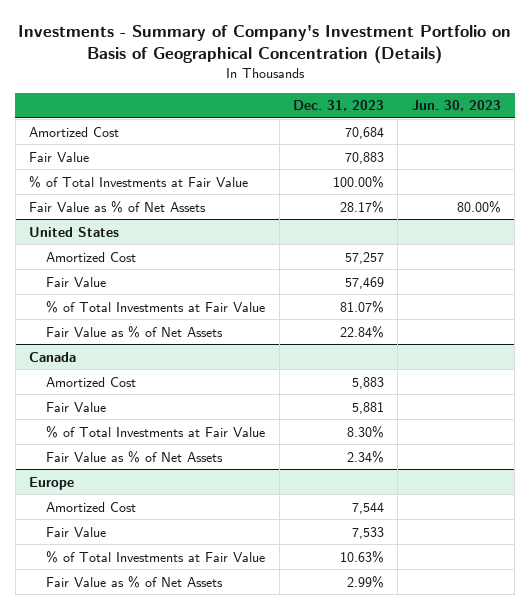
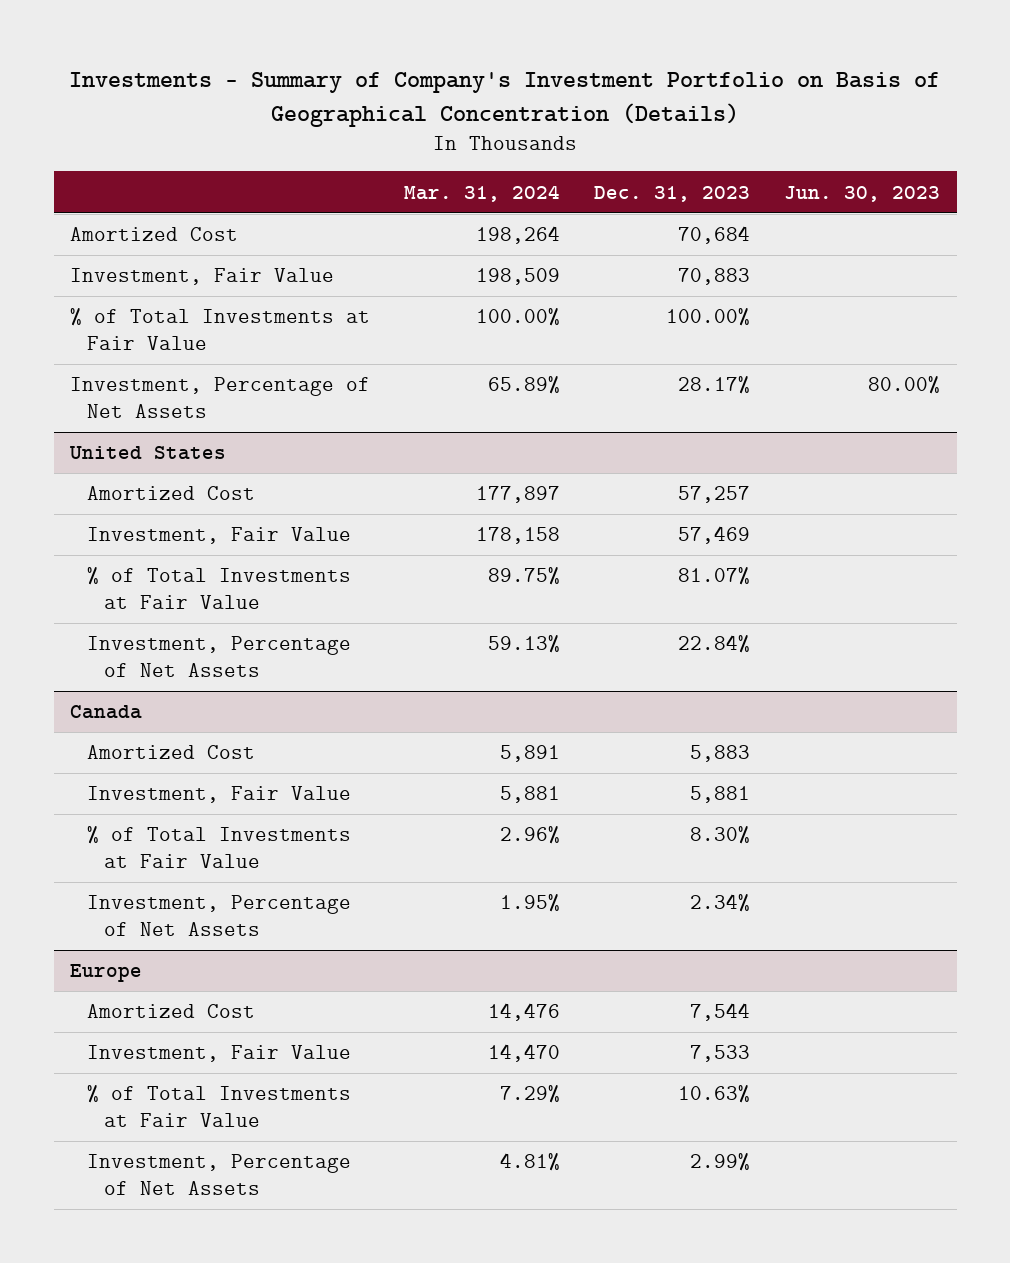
- | Dec. 31, 2023 | Jun. 30, 2023
+ | Mar. 31, 2024 | Dec. 31, 2023 | Jun. 30, 2023
- Fair Value | 70,883 |
+ Investment, Fair Value | 198,509 | 70,883 |
- Fair Value as % of Net Assets | 28.17% | 80.00%
+ Investment, Percentage of Net Assets | 65.89% | 28.17% | 80.00%
@ United States
- Fair Value | 57,469 |
+ Investment, Fair Value | 178,158 | 57,469 |
- Fair Value as % of Net Assets | 22.84% |
+ Investment, Percentage of Net Assets | 59.13% | 22.84% |
@ Canada
- Fair Value | 5,881 |
+ Investment, Fair Value | 5,881 | 5,881 |
- Fair Value as % of Net Assets | 2.34% |
+ Investment, Percentage of Net Assets | 1.95% | 2.34% |
@ Europe
- Fair Value | 7,533 |
+ Investment, Fair Value | 14,470 | 7,533 |
- Fair Value as % of Net Assets | 2.99% |
+ Investment, Percentage of Net Assets | 4.81% | 2.99% |

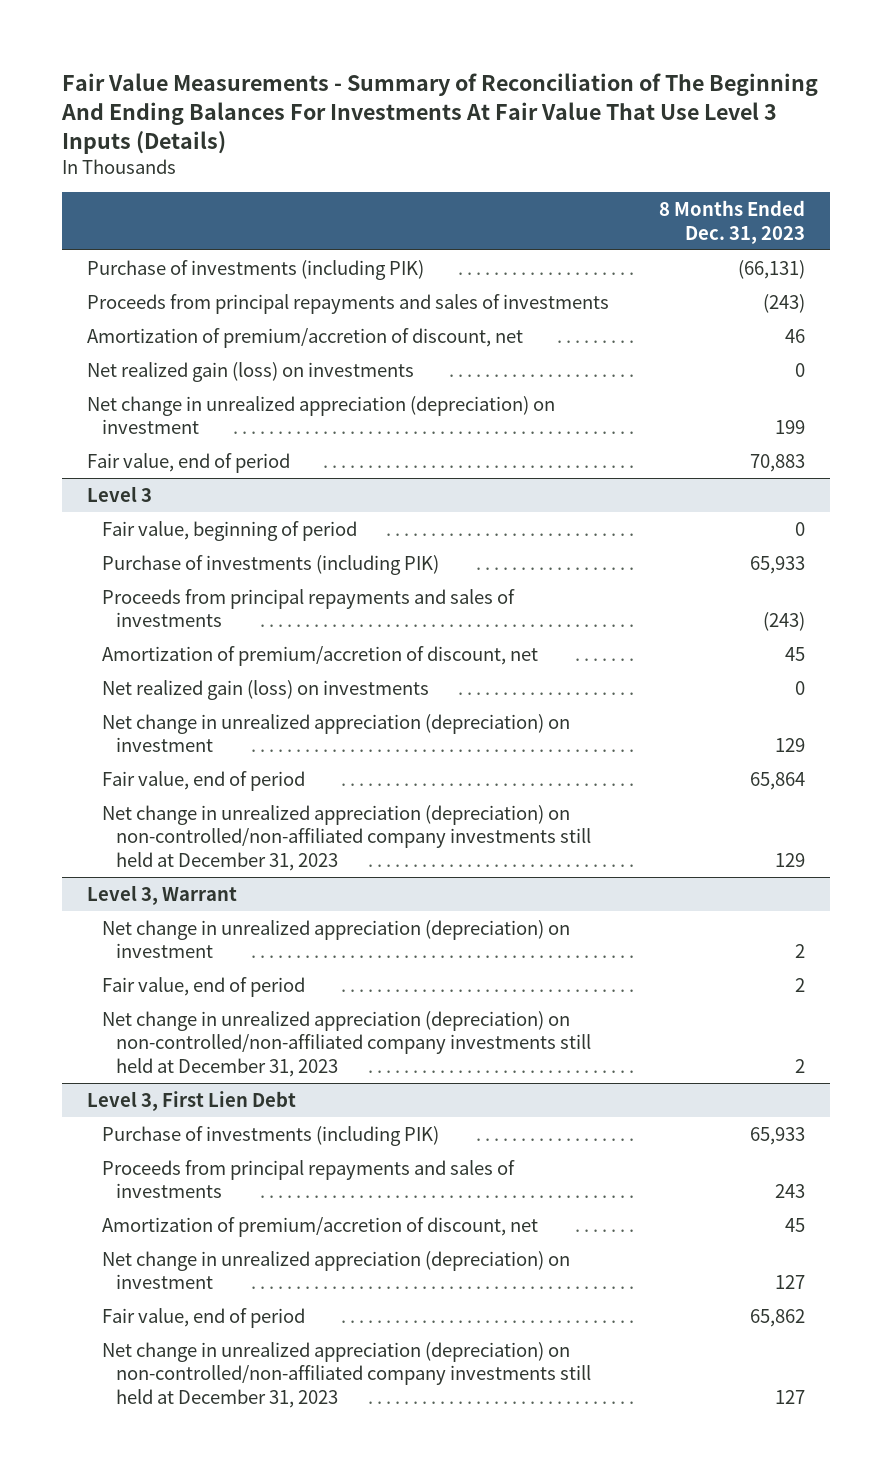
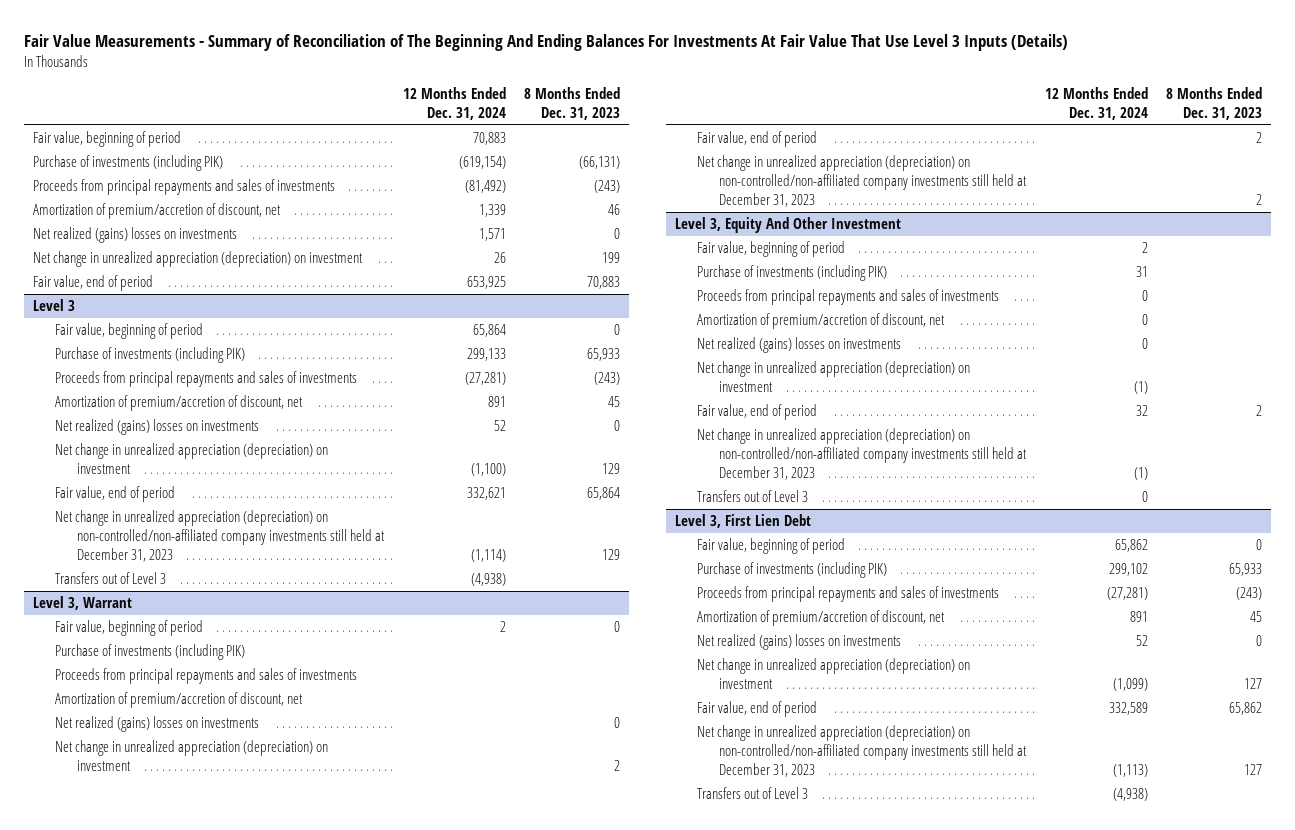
- | 8 Months Ended Dec. 31, 2023
+ | 12 Months Ended Dec. 31, 2024 | 8 Months Ended Dec. 31, 2023
+ Fair value, beginning of period | 70,883 |
- Net realized gain (loss) on investments | 0
+ Net realized (gains) losses on investments | 1,571 | 0
@ Level 3
- Net realized gain (loss) on investments | 0
+ Net realized (gains) losses on investments | 52 | 0
+ Transfers out of Level 3 | (4,938) |
@ Level 3, Warrant
+ Fair value, beginning of period | 2 | 0
+ Purchase of investments (including PIK)
+ Proceeds from principal repayments and sales of investments
+ Amortization of premium/accretion of discount, net
+ Net realized (gains) losses on investments | | 0
+ Level 3, Equity And Other Investment
+ Fair value, beginning of period | 2 |
+ Purchase of investments (including PIK) | 31 |
+ Proceeds from principal repayments and sales of investments | 0 |
+ Amortization of premium/accretion of discount, net | 0 |
+ Net realized (gains) losses on investments | 0 |
+ Net change in unrealized appreciation (depreciation) on investment | (1) |
+ Fair value, end of period | 32 | 2
+ Net change in unrealized appreciation (depreciation) on non-controlled/non-affiliated company investments still held at December 31, 2023 | (1) |
+ Transfers out of Level 3 | 0 |
@ Level 3, First Lien Debt
+ Fair value, beginning of period | 65,862 | 0
- Proceeds from principal repayments and sales of investments | 243
+ Proceeds from principal repayments and sales of investments | (27,281) | (243)
+ Net realized (gains) losses on investments | 52 | 0
+ Transfers out of Level 3 | (4,938) |

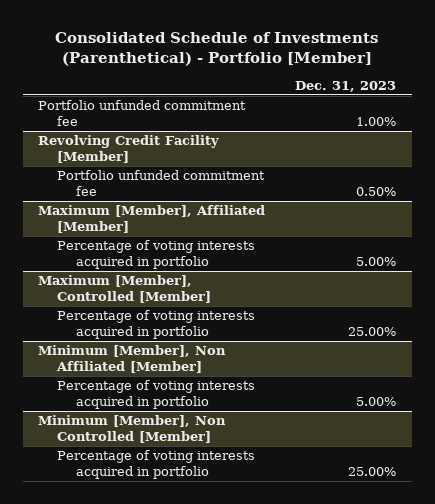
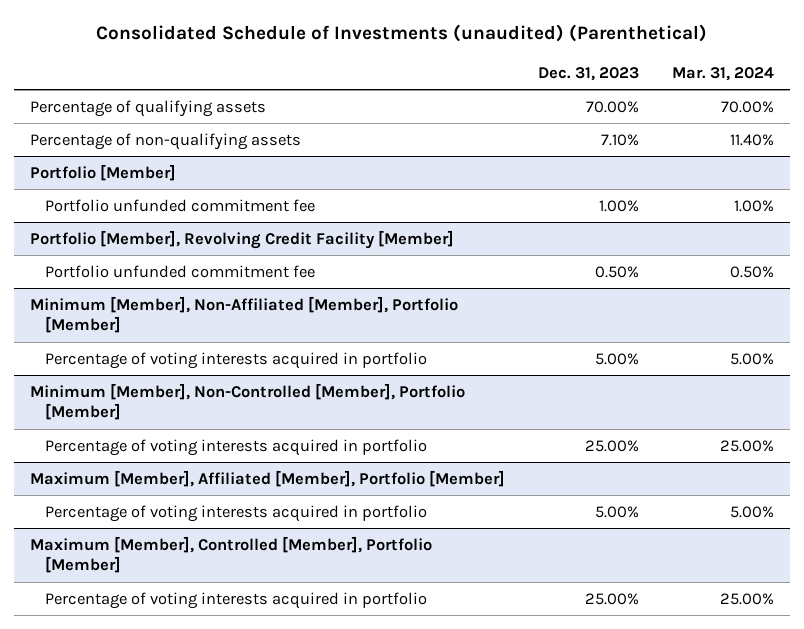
- Consolidated Schedule of Investments (Parenthetical) - Portfolio [Member]
+ Consolidated Schedule of Investments (unaudited) (Parenthetical)
- | Dec. 31, 2023
+ | Dec. 31, 2023 | Mar. 31, 2024
+ Percentage of qualifying assets | 70.00% | 70.00%
+ Percentage of non-qualifying assets | 7.10% | 11.40%
+ Portfolio [Member]
- Revolving Credit Facility [Member]
+ Portfolio [Member], Revolving Credit Facility [Member]
- Maximum [Member], Affiliated [Member]
+ Minimum [Member], Non-Affiliated [Member], Portfolio [Member]
- Maximum [Member], Controlled [Member]
+ Minimum [Member], Non-Controlled [Member], Portfolio [Member]
- Minimum [Member], Non Affiliated [Member]
+ Maximum [Member], Affiliated [Member], Portfolio [Member]
- Minimum [Member], Non Controlled [Member]
+ Maximum [Member], Controlled [Member], Portfolio [Member]

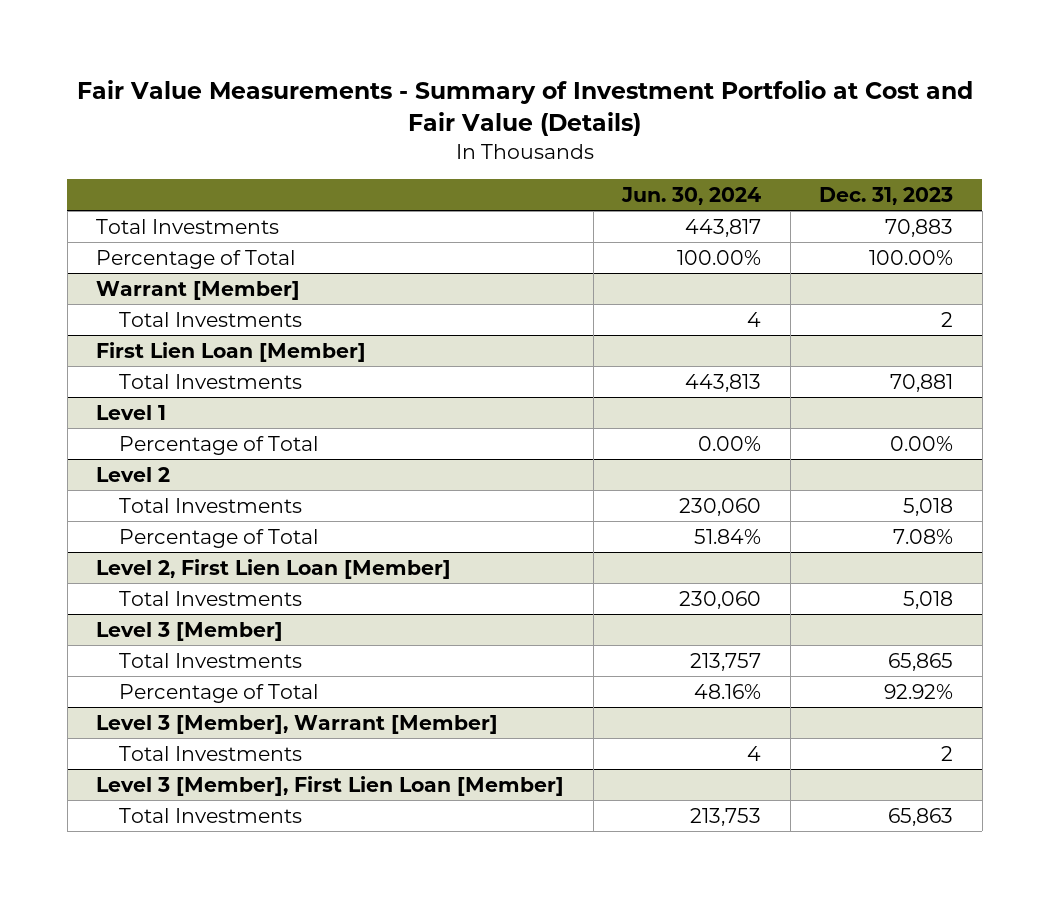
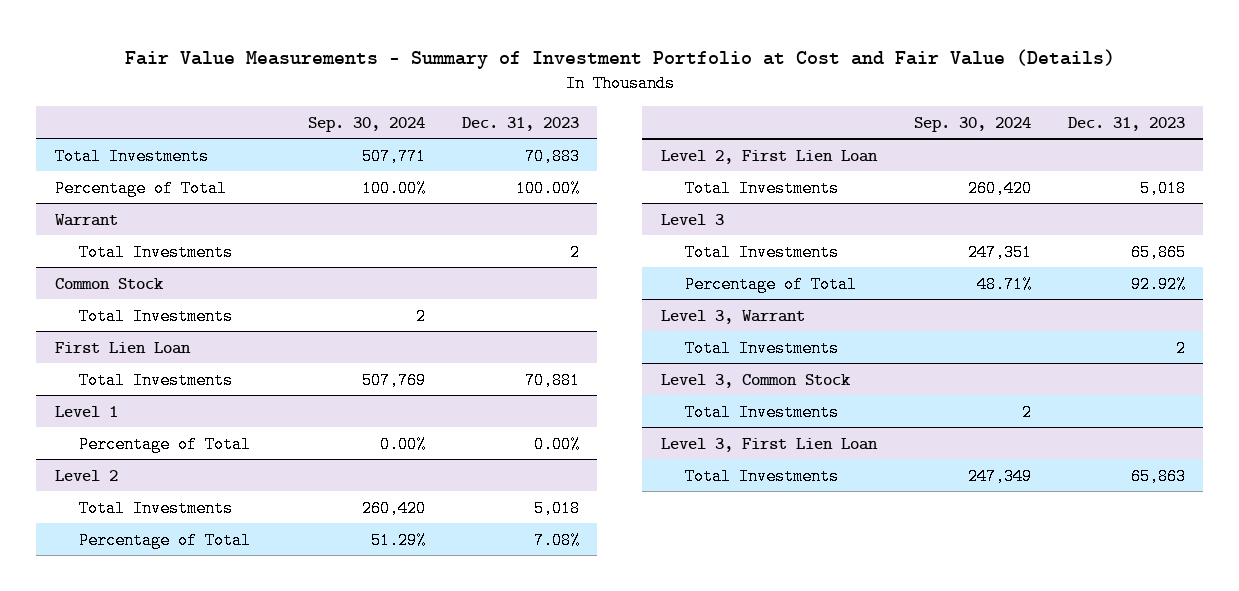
- | Jun. 30, 2024 | Dec. 31, 2023
+ | Sep. 30, 2024 | Dec. 31, 2023
- Warrant [Member]
+ Warrant
- First Lien Loan [Member]
+ Common Stock
+ Total Investments | 2 |
+ First Lien Loan
- Level 2, First Lien Loan [Member]
+ Level 2, First Lien Loan
- Level 3 [Member]
+ Level 3
- Level 3 [Member], Warrant [Member]
+ Level 3, Warrant
- Level 3 [Member], First Lien Loan [Member]
+ Level 3, Common Stock
+ Total Investments | 2 |
+ Level 3, First Lien Loan

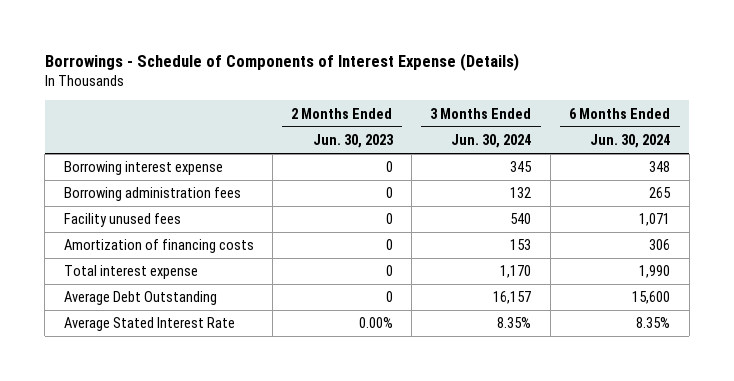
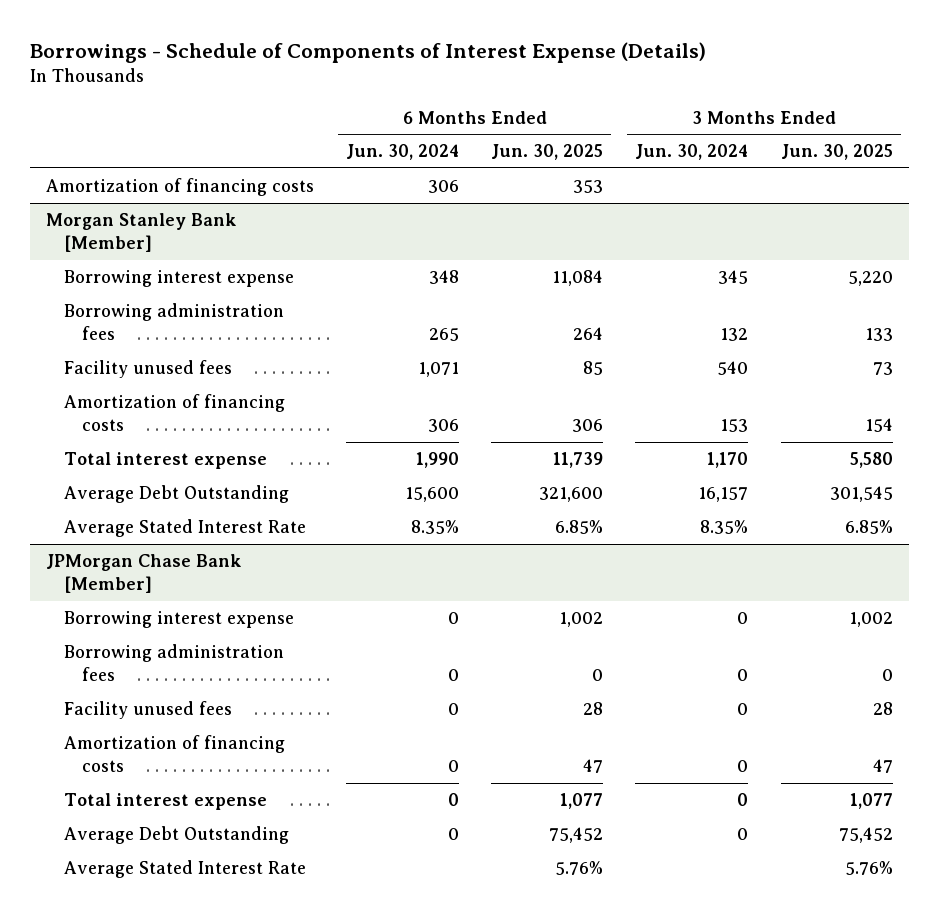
- | 2 Months Ended Jun. 30, 2023 | 3 Months Ended Jun. 30, 2024 | 6 Months Ended Jun. 30, 2024
+ | 6 Months Ended Jun. 30, 2024 | 6 Months Ended Jun. 30, 2025 | 3 Months Ended Jun. 30, 2024 | 3 Months Ended Jun. 30, 2025
+ Amortization of financing costs | 306 | 353 | |
+ Morgan Stanley Bank [Member]
+ JPMorgan Chase Bank [Member]
+ Borrowing interest expense | 0 | 1,002 | 0 | 1,002
+ Borrowing administration fees | 0 | 0 | 0 | 0
+ Facility unused fees | 0 | 28 | 0 | 28
+ Amortization of financing costs | 0 | 47 | 0 | 47
+ Total interest expense | 0 | 1,077 | 0 | 1,077
+ Average Debt Outstanding | 0 | 75,452 | 0 | 75,452
+ Average Stated Interest Rate | | 5.76% | | 5.76%

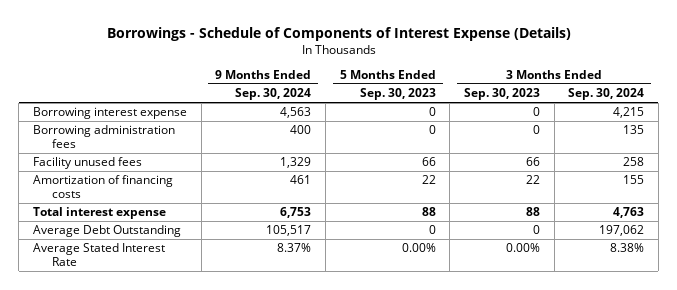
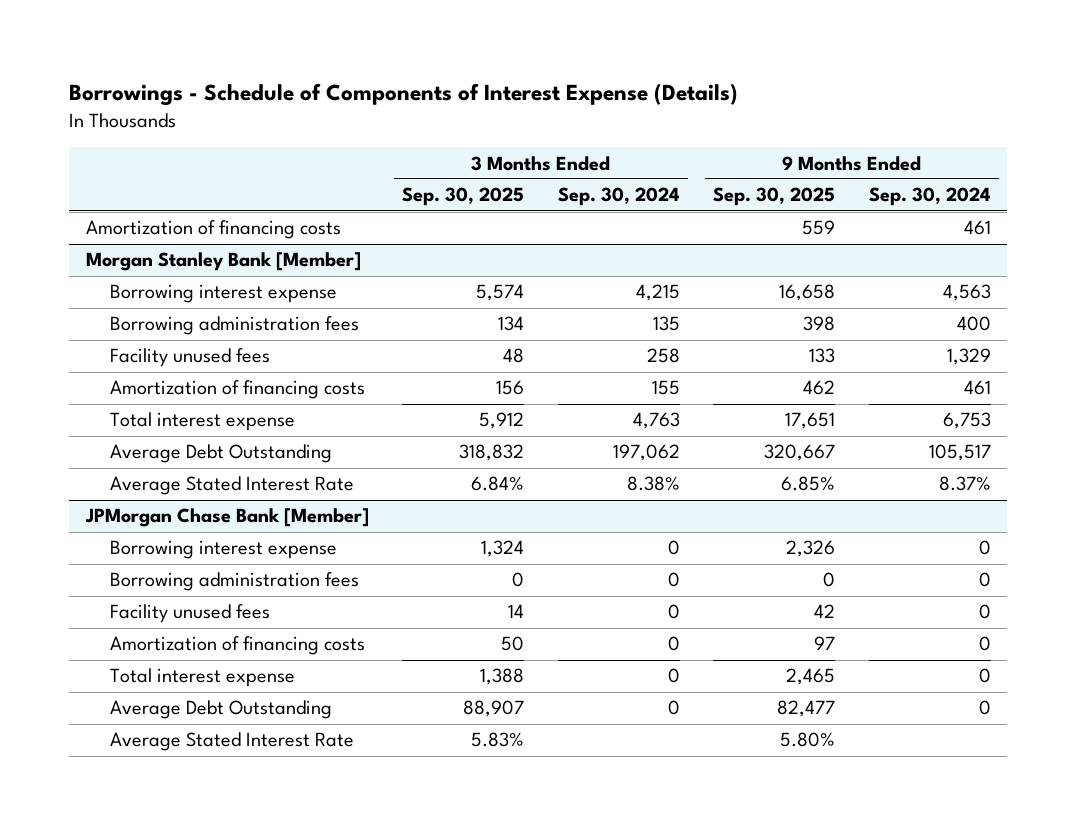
- | 9 Months Ended Sep. 30, 2024 | 5 Months Ended Sep. 30, 2023 | 3 Months Ended Sep. 30, 2023 | 3 Months Ended Sep. 30, 2024
+ | 3 Months Ended Sep. 30, 2025 | 3 Months Ended Sep. 30, 2024 | 9 Months Ended Sep. 30, 2025 | 9 Months Ended Sep. 30, 2024
+ Amortization of financing costs | | | 559 | 461
+ Morgan Stanley Bank [Member]
+ JPMorgan Chase Bank [Member]
+ Borrowing interest expense | 1,324 | 0 | 2,326 | 0
+ Borrowing administration fees | 0 | 0 | 0 | 0
+ Facility unused fees | 14 | 0 | 42 | 0
+ Amortization of financing costs | 50 | 0 | 97 | 0
+ Total interest expense | 1,388 | 0 | 2,465 | 0
+ Average Debt Outstanding | 88,907 | 0 | 82,477 | 0
+ Average Stated Interest Rate | 5.83% | | 5.80% |

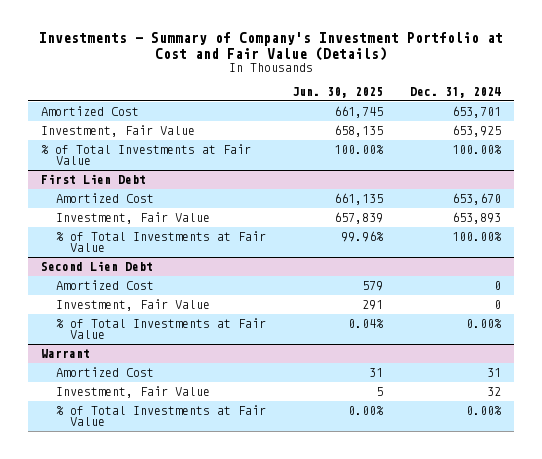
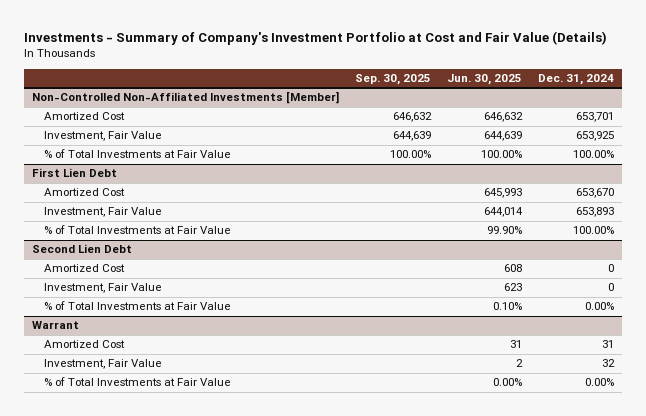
- | Jun. 30, 2025 | Dec. 31, 2024
+ | Sep. 30, 2025 | Jun. 30, 2025 | Dec. 31, 2024
- Amortized Cost | 661,745 | 653,701
- Investment, Fair Value | 658,135 | 653,925
+ Non-Controlled Non-Affiliated Investments [Member]
+ Amortized Cost | 646,632 | 646,632 | 653,701
+ Investment, Fair Value | 644,639 | 644,639 | 653,925
@ First Lien Debt
- Amortized Cost | 661,135 | 653,670
- Investment, Fair Value | 657,839 | 653,893
- % of Total Investments at Fair Value | 99.96% | 100.00%
+ Amortized Cost | | 645,993 | 653,670
+ Investment, Fair Value | | 644,014 | 653,893
+ % of Total Investments at Fair Value | | 99.90% | 100.00%
@ Second Lien Debt
- Amortized Cost | 579 | 0
- Investment, Fair Value | 291 | 0
- % of Total Investments at Fair Value | 0.04% | 0.00%
+ Amortized Cost | | 608 | 0
+ Investment, Fair Value | | 623 | 0
+ % of Total Investments at Fair Value | | 0.10% | 0.00%
@ Warrant
- Investment, Fair Value | 5 | 32
+ Investment, Fair Value | | 2 | 32

